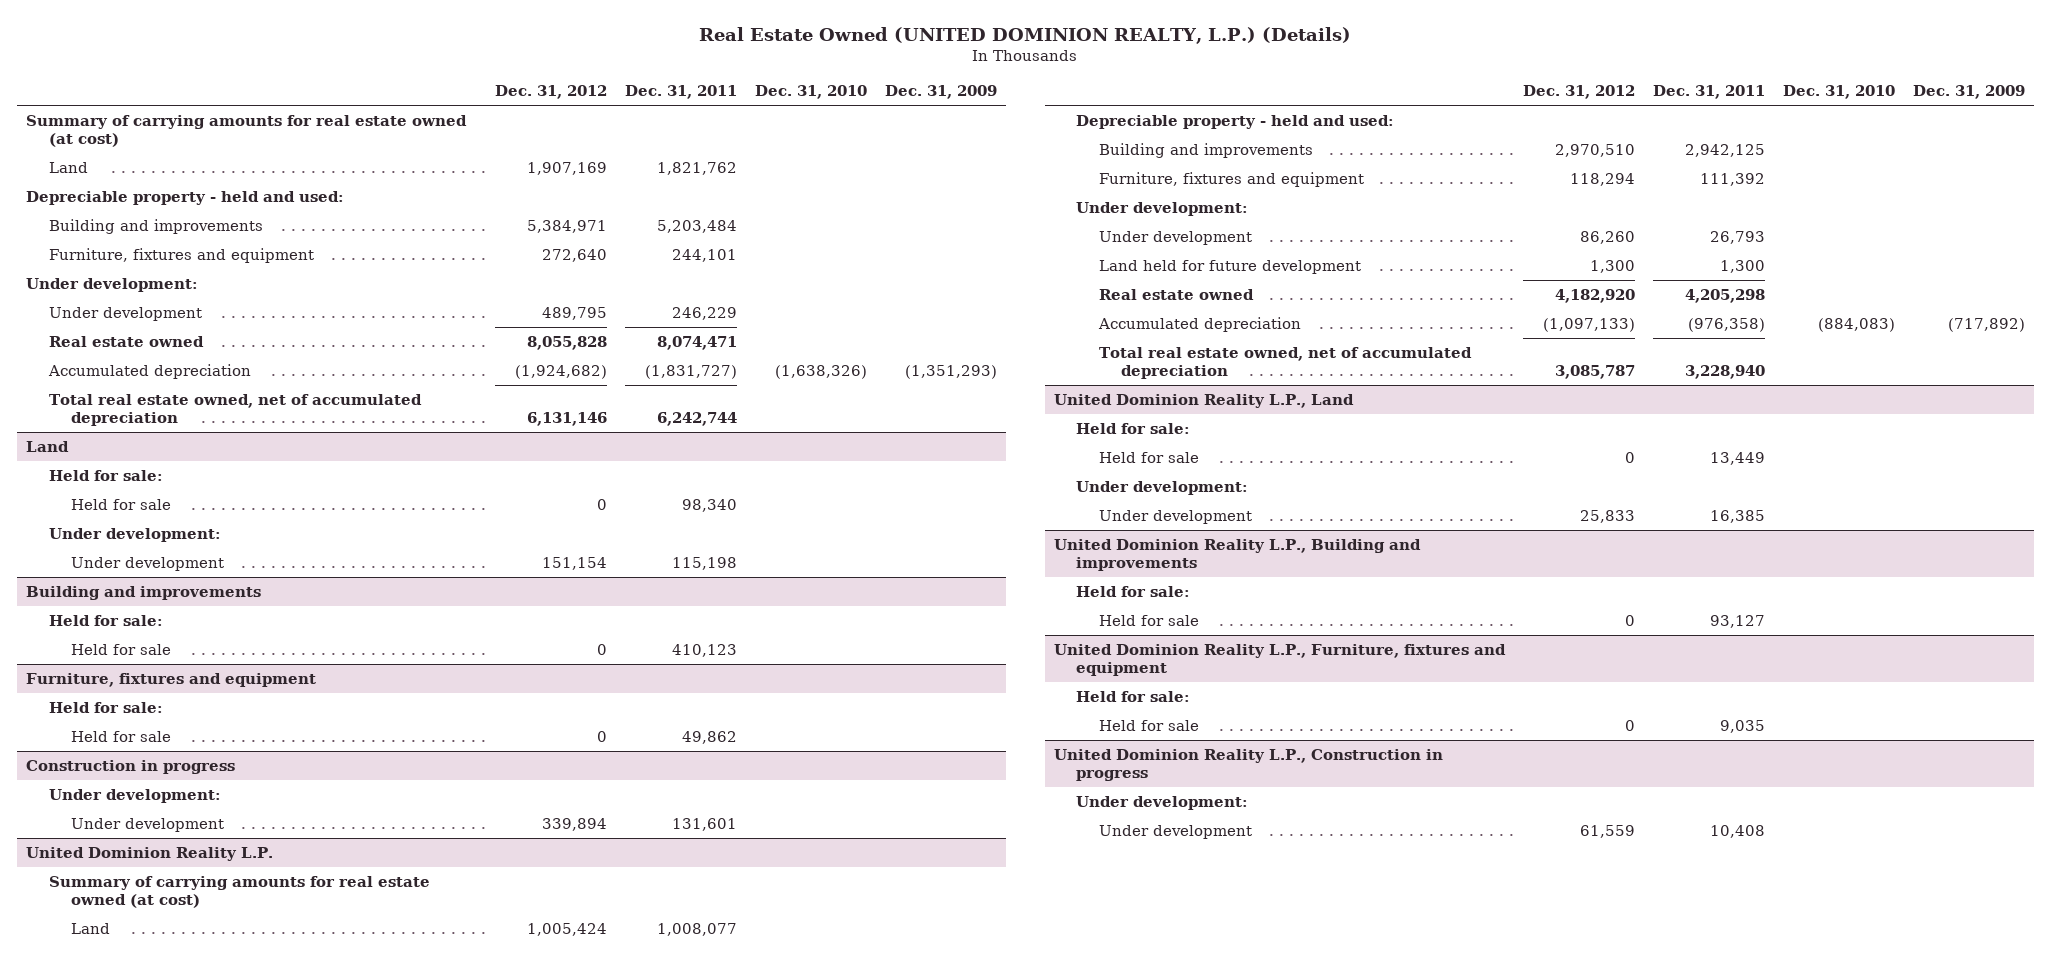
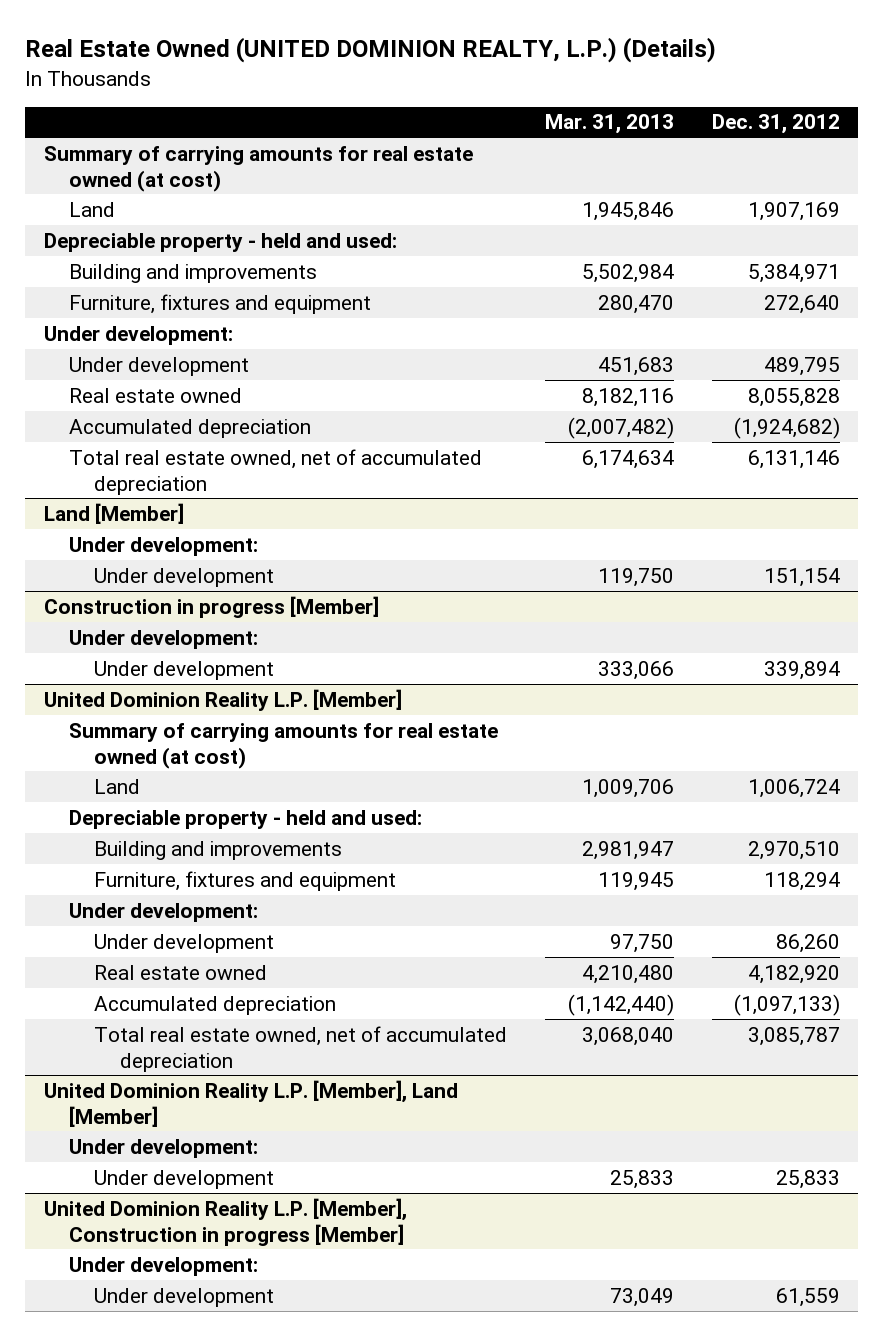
- | Dec. 31, 2012 | Dec. 31, 2011 | Dec. 31, 2010 | Dec. 31, 2009
+ | Mar. 31, 2013 | Dec. 31, 2012
- Land
- Held for sale:
- Held for sale | 0 | 98,340 | |
+ Land [Member]
- Building and improvements
- Held for sale:
- Held for sale | 0 | 410,123 | |
- Furniture, fixtures and equipment
- Held for sale:
- Held for sale | 0 | 49,862 | |
- Construction in progress
+ Construction in progress [Member]
- United Dominion Reality L.P.
+ United Dominion Reality L.P. [Member]
- Land | 1,005,424 | 1,008,077 | |
+ Land | 1,009,706 | 1,006,724
- Land held for future development | 1,300 | 1,300 | |
- United Dominion Reality L.P., Land
- Held for sale:
- Held for sale | 0 | 13,449 | |
+ United Dominion Reality L.P. [Member], Land [Member]
- United Dominion Reality L.P., Building and improvements
- Held for sale:
- Held for sale | 0 | 93,127 | |
- United Dominion Reality L.P., Furniture, fixtures and equipment
- Held for sale:
- Held for sale | 0 | 9,035 | |
- United Dominion Reality L.P., Construction in progress
+ United Dominion Reality L.P. [Member], Construction in progress [Member]

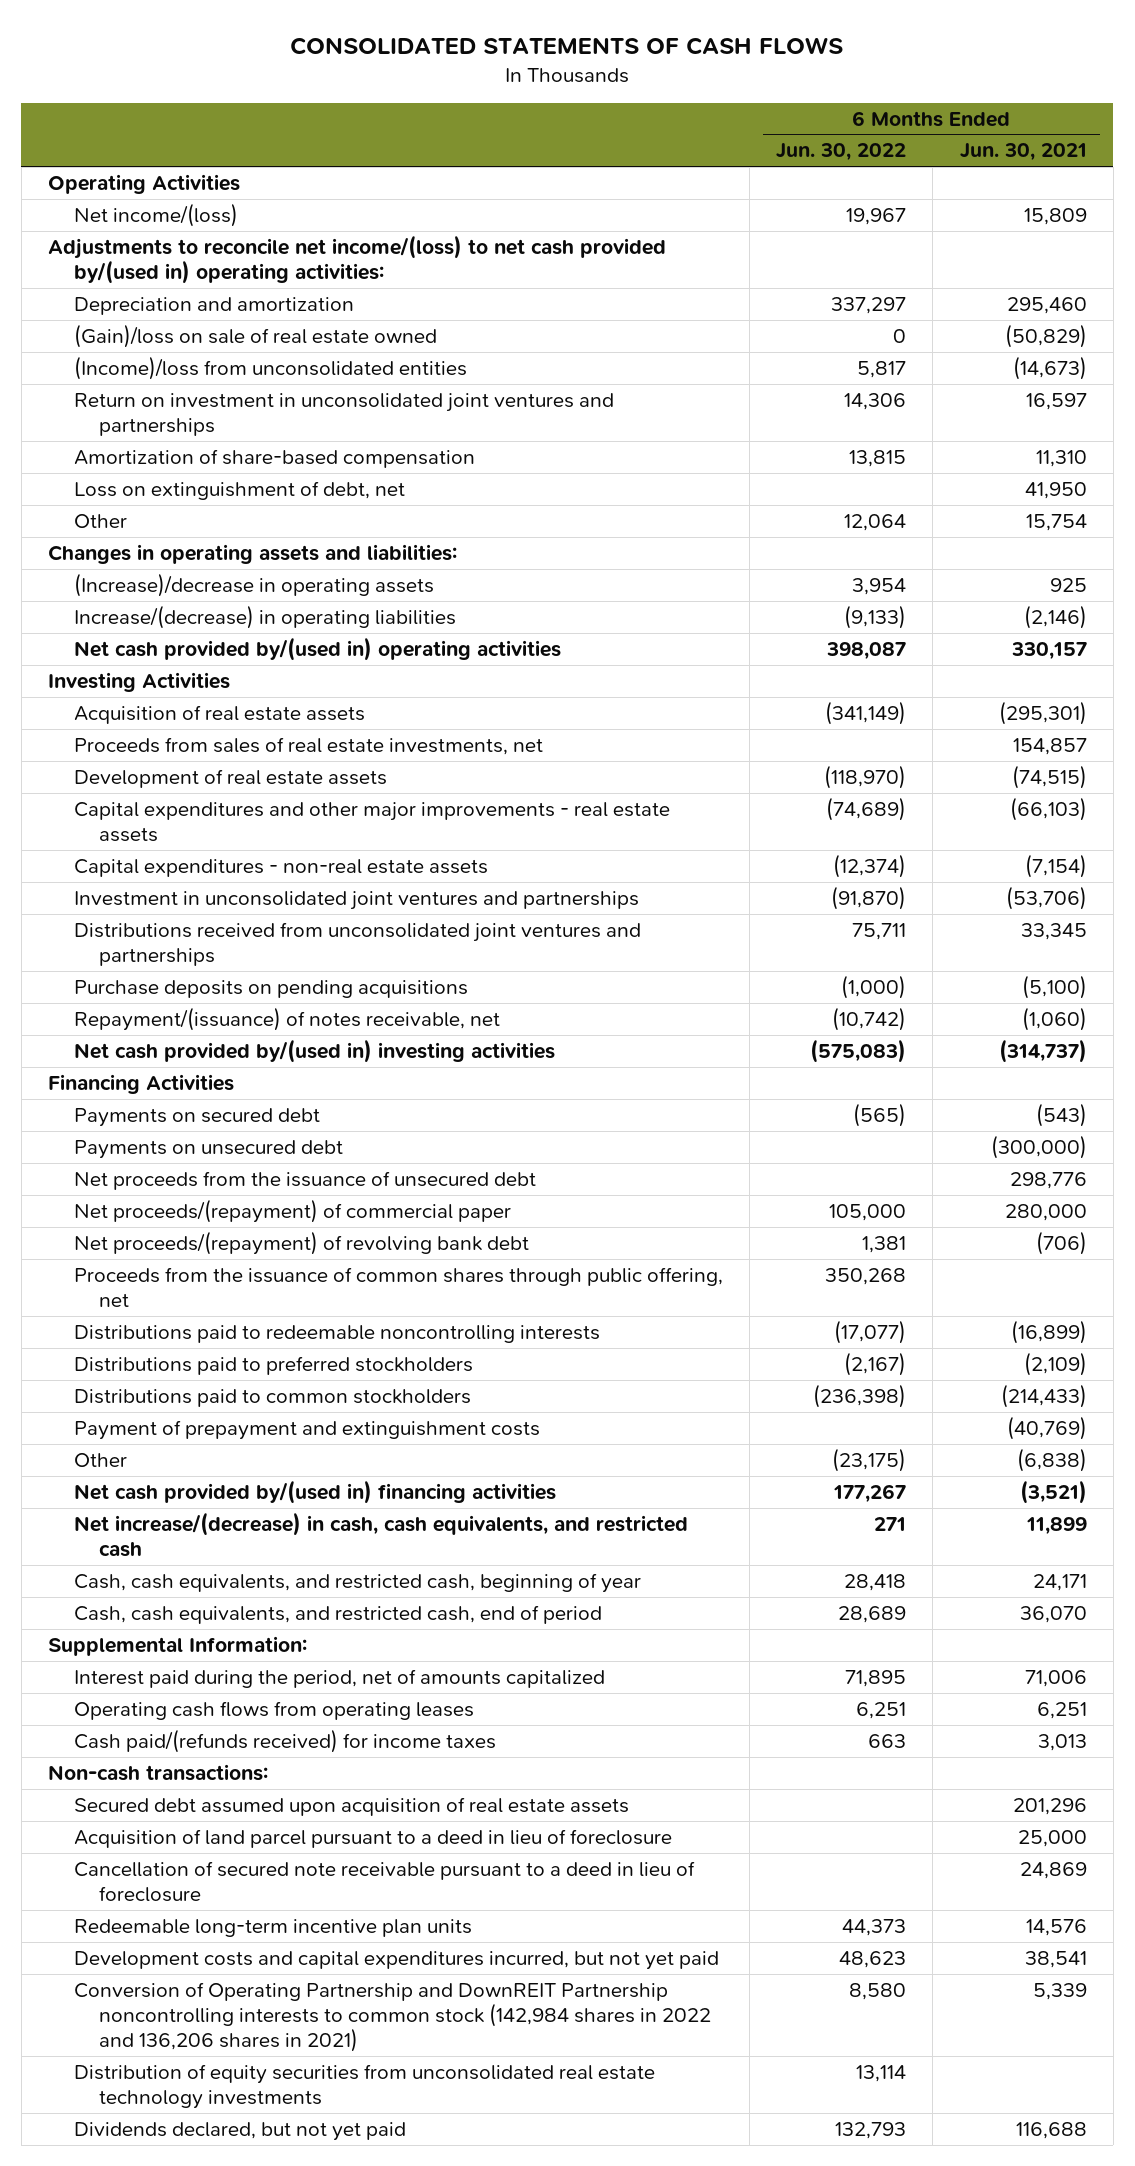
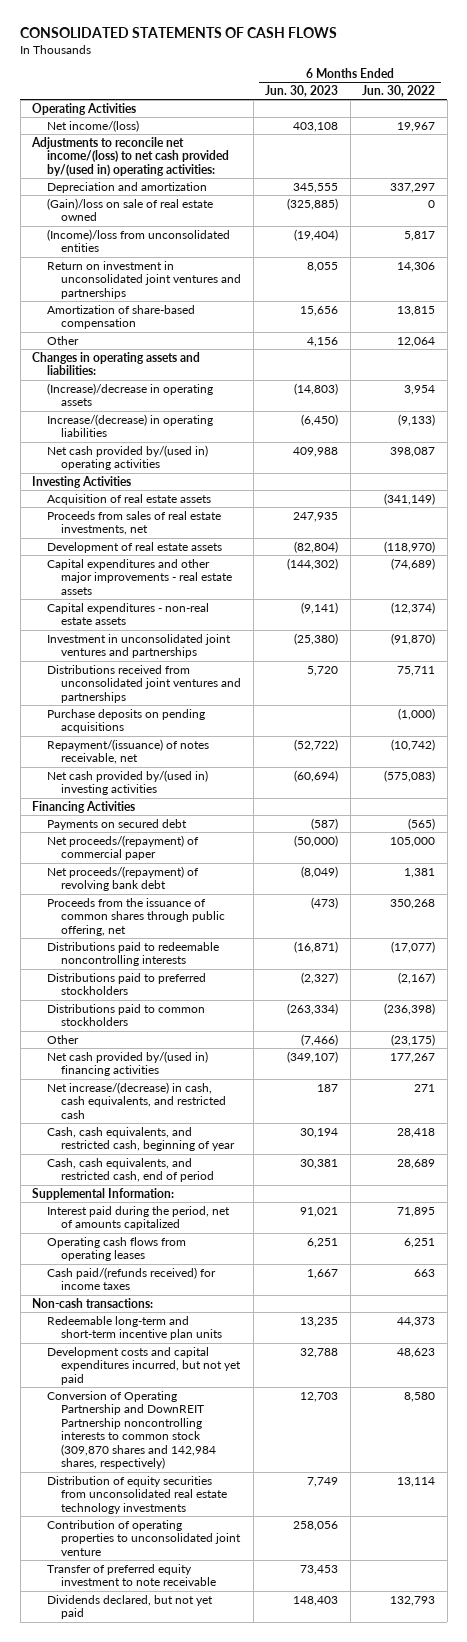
- | 6 Months Ended Jun. 30, 2022 | 6 Months Ended Jun. 30, 2021
+ | 6 Months Ended Jun. 30, 2023 | 6 Months Ended Jun. 30, 2022
- Loss on extinguishment of debt, net | | 41,950
- Payments on unsecured debt | | (300,000)
- Net proceeds from the issuance of unsecured debt | | 298,776
- Payment of prepayment and extinguishment costs | | (40,769)
- Secured debt assumed upon acquisition of real estate assets | | 201,296
- Acquisition of land parcel pursuant to a deed in lieu of foreclosure | | 25,000
- Cancellation of secured note receivable pursuant to a deed in lieu of foreclosure | | 24,869
- Redeemable long-term incentive plan units | 44,373 | 14,576
+ Redeemable long-term and short-term incentive plan units | 13,235 | 44,373
- Conversion of Operating Partnership and DownREIT Partnership noncontrolling interests to common stock (142,984 shares in 2022 and 136,206 shares in 2021) | 8,580 | 5,339
+ Conversion of Operating Partnership and DownREIT Partnership noncontrolling interests to common stock (309,870 shares and 142,984 shares, respectively) | 12,703 | 8,580
+ Contribution of operating properties to unconsolidated joint venture | 258,056 |
+ Transfer of preferred equity investment to note receivable | 73,453 |

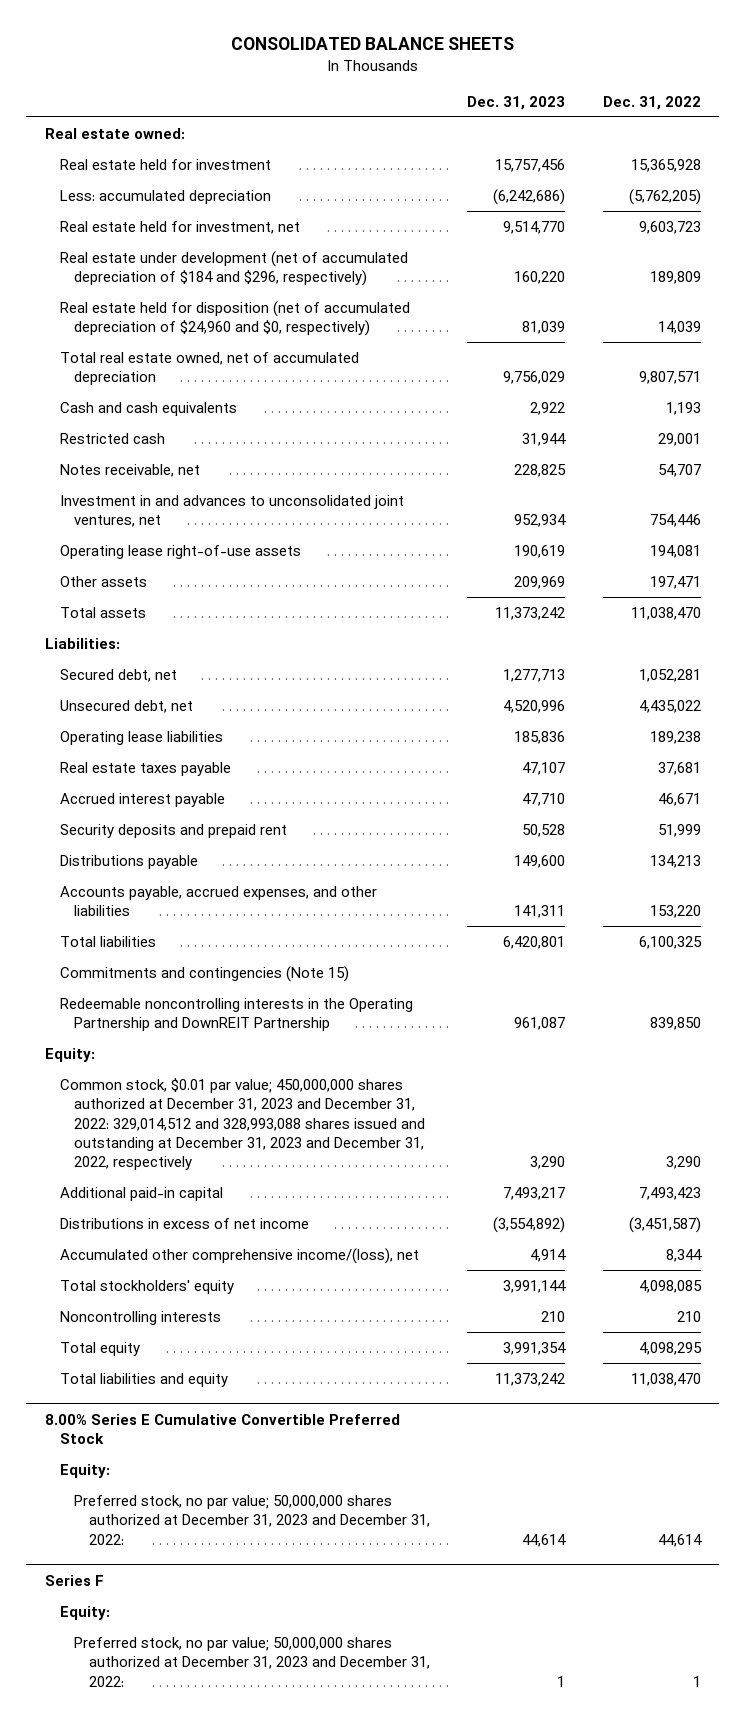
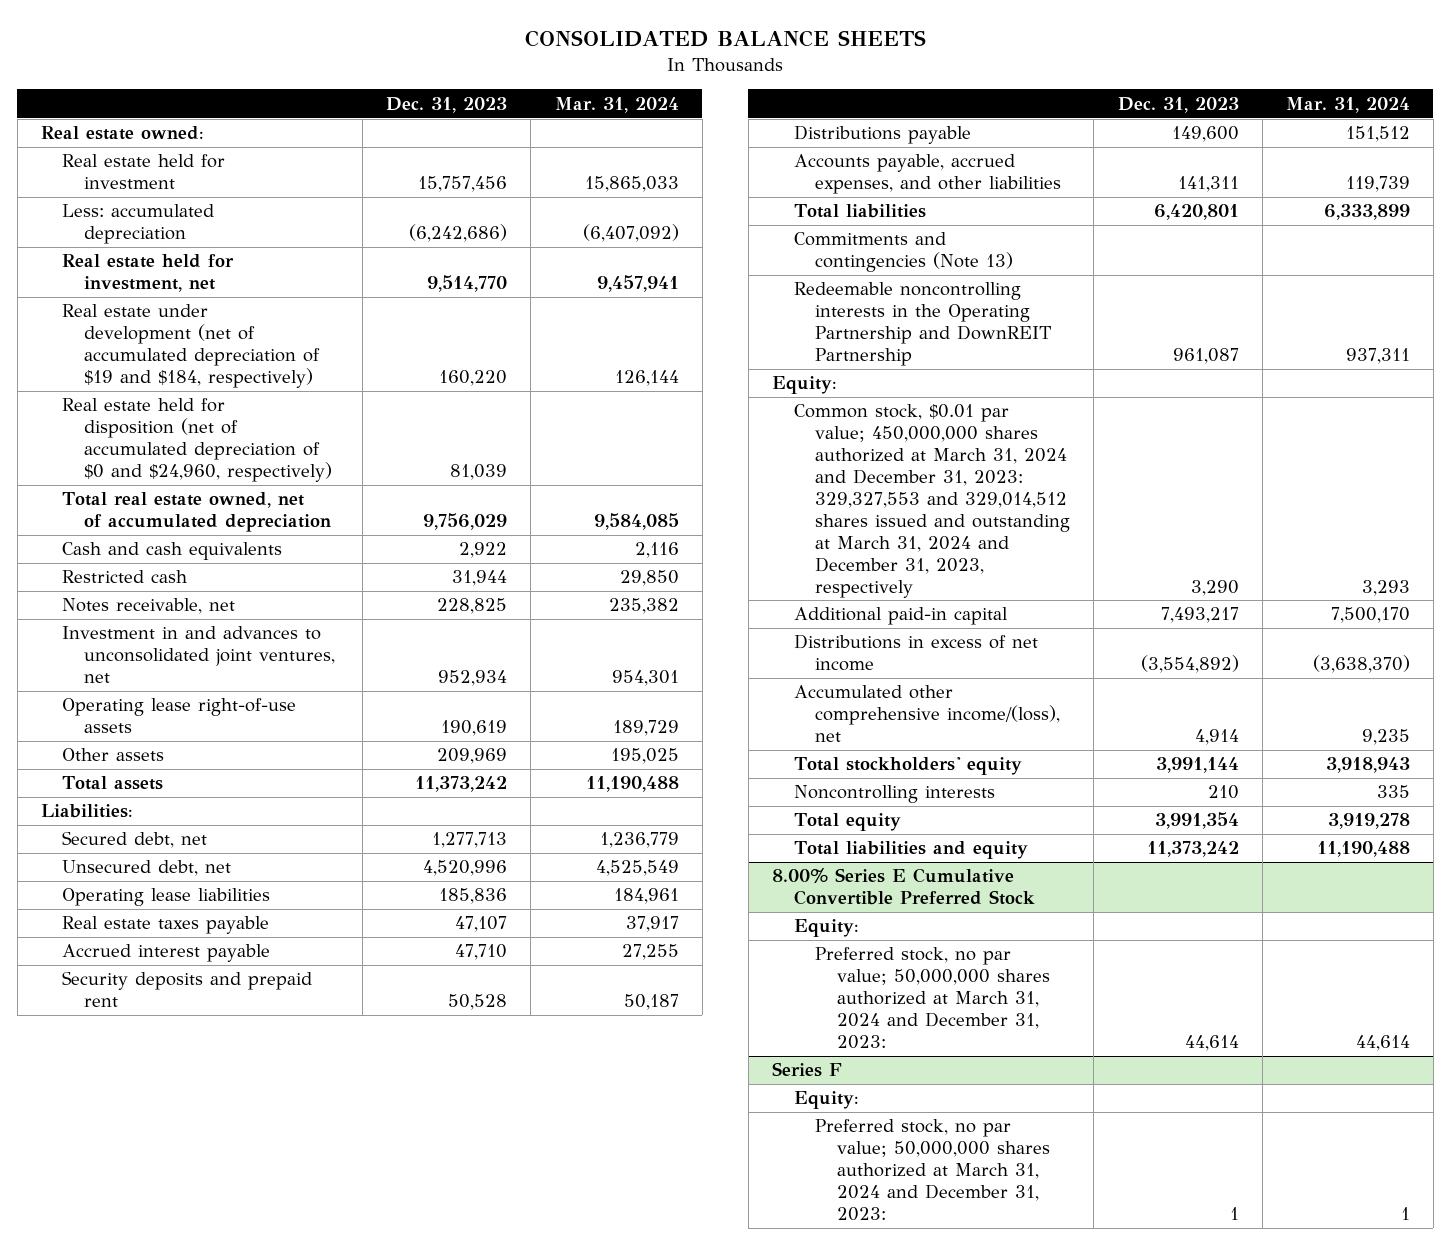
- | Dec. 31, 2023 | Dec. 31, 2022
+ | Dec. 31, 2023 | Mar. 31, 2024
- Real estate under development (net of accumulated depreciation of $184 and $296, respectively) | 160,220 | 189,809
- Real estate held for disposition (net of accumulated depreciation of $24,960 and $0, respectively) | 81,039 | 14,039
+ Real estate under development (net of accumulated depreciation of $19 and $184, respectively) | 160,220 | 126,144
+ Real estate held for disposition (net of accumulated depreciation of $0 and $24,960, respectively) | 81,039 |
- Commitments and contingencies (Note 15)
+ Commitments and contingencies (Note 13)
- Common stock, $0.01 par value; 450,000,000 shares authorized at December 31, 2023 and December 31, 2022: 329,014,512 and 328,993,088 shares issued and outstanding at December 31, 2023 and December 31, 2022, respectively | 3,290 | 3,290
+ Common stock, $0.01 par value; 450,000,000 shares authorized at March 31, 2024 and December 31, 2023: 329,327,553 and 329,014,512 shares issued and outstanding at March 31, 2024 and December 31, 2023, respectively | 3,290 | 3,293
@ 8.00% Series E Cumulative Convertible Preferred Stock
- Preferred stock, no par value; 50,000,000 shares authorized at December 31, 2023 and December 31, 2022: | 44,614 | 44,614
+ Preferred stock, no par value; 50,000,000 shares authorized at March 31, 2024 and December 31, 2023: | 44,614 | 44,614
@ Series F
- Preferred stock, no par value; 50,000,000 shares authorized at December 31, 2023 and December 31, 2022: | 1 | 1
+ Preferred stock, no par value; 50,000,000 shares authorized at March 31, 2024 and December 31, 2023: | 1 | 1

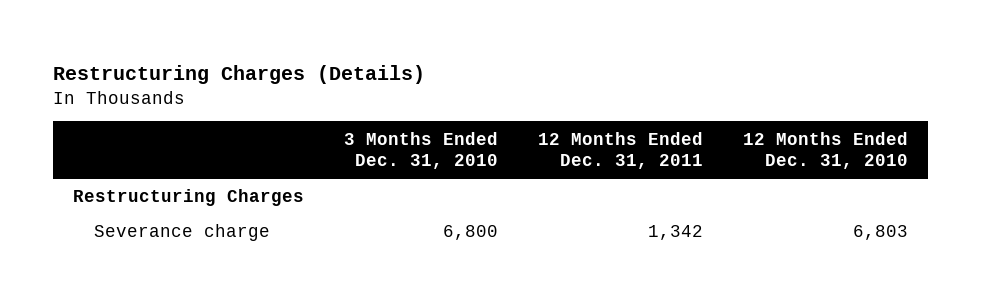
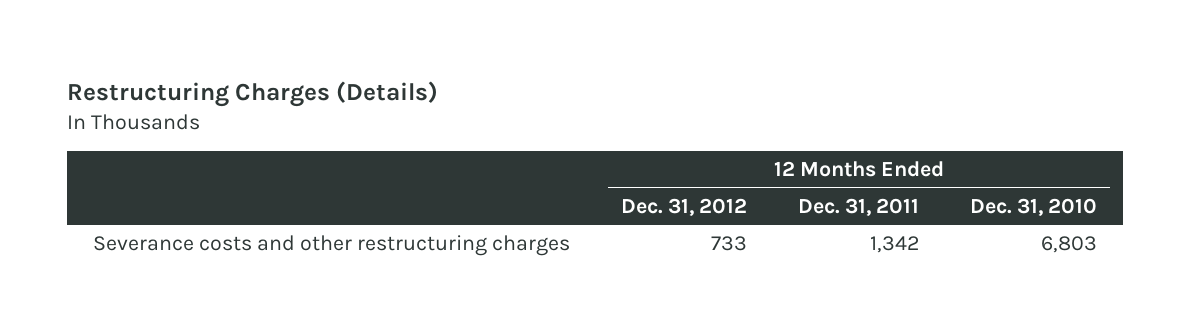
- | 3 Months Ended Dec. 31, 2010 | 12 Months Ended Dec. 31, 2011 | 12 Months Ended Dec. 31, 2010
+ | 12 Months Ended Dec. 31, 2012 | 12 Months Ended Dec. 31, 2011 | 12 Months Ended Dec. 31, 2010
- Restructuring Charges
- Severance charge | 6,800 | 1,342 | 6,803
+ Severance costs and other restructuring charges | 733 | 1,342 | 6,803

